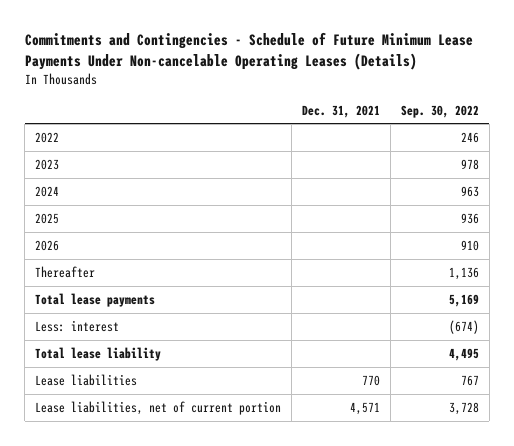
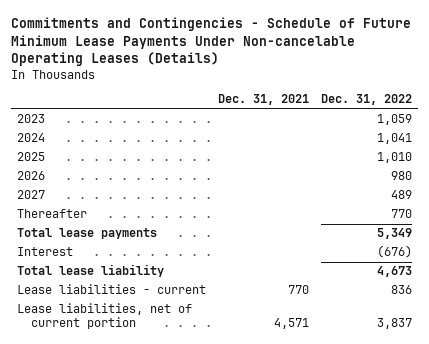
- | Dec. 31, 2021 | Sep. 30, 2022
+ | Dec. 31, 2021 | Dec. 31, 2022
- 2022 | | 246
+ 2027 | | 489
- Less: interest | | (674)
+ Interest | | (676)
- Lease liabilities | 770 | 767
+ Lease liabilities - current | 770 | 836

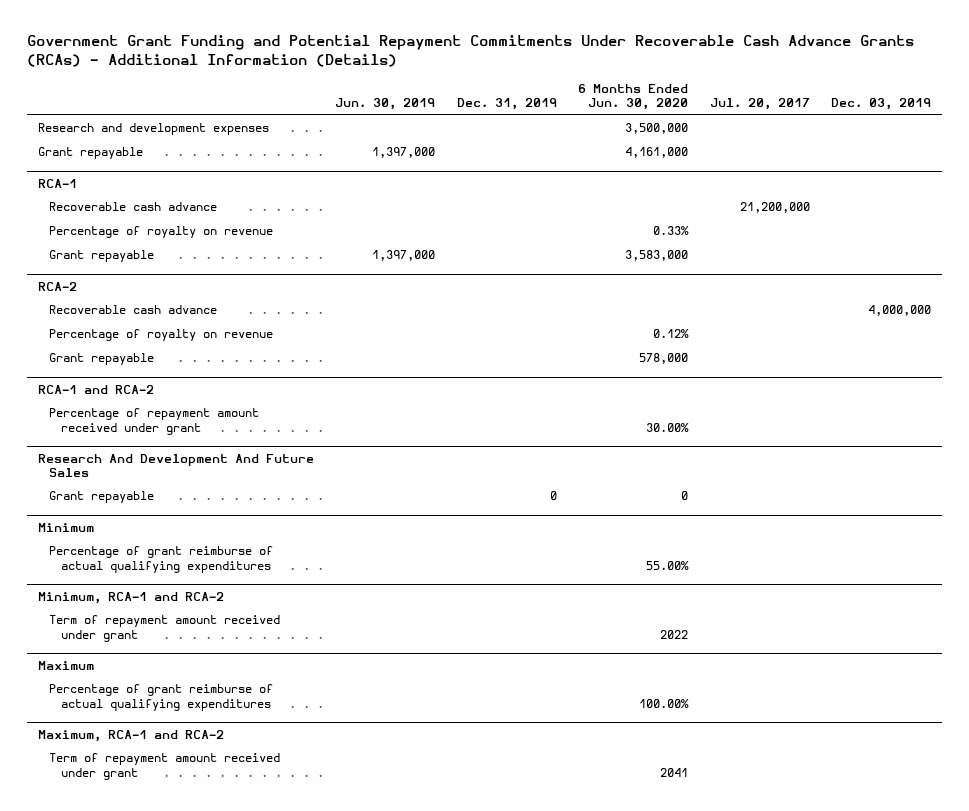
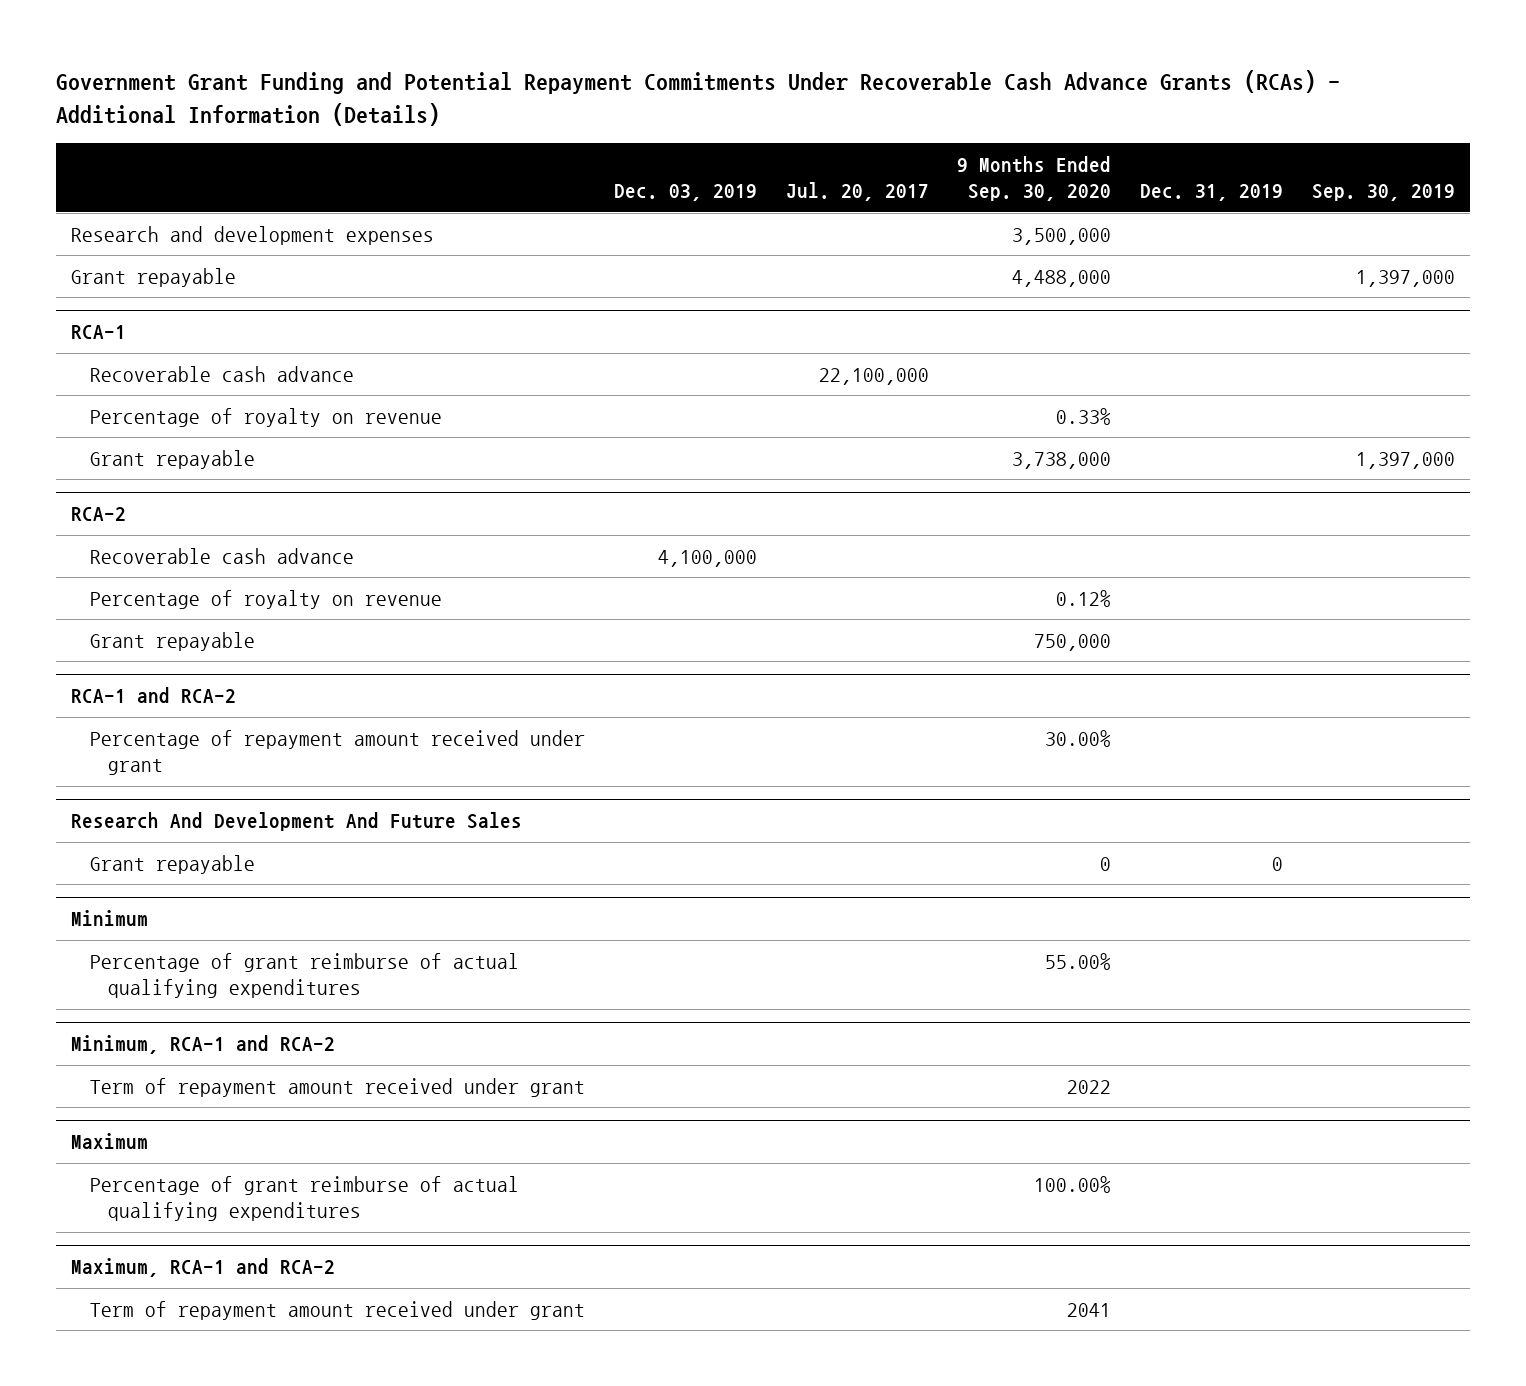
- | Jun. 30, 2019 | Dec. 31, 2019 | 6 Months Ended Jun. 30, 2020 | Jul. 20, 2017 | Dec. 03, 2019
+ | Dec. 03, 2019 | Jul. 20, 2017 | 9 Months Ended Sep. 30, 2020 | Dec. 31, 2019 | Sep. 30, 2019
@ RCA-1
- Recoverable cash advance | | | | 21,200,000 |
+ Recoverable cash advance | | 22,100,000 | | |
@ RCA-2
- Recoverable cash advance | | | | | 4,000,000
+ Recoverable cash advance | 4,100,000 | | | |

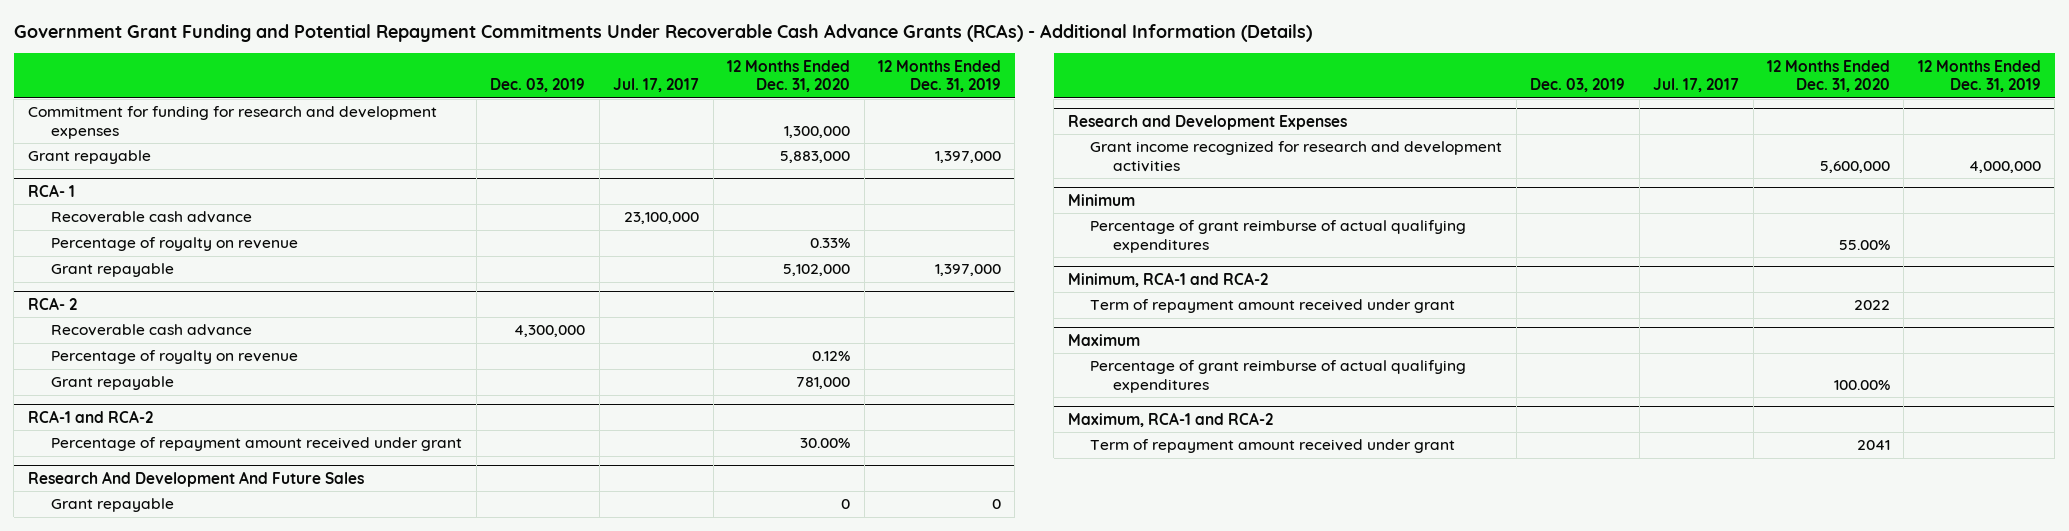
- | Dec. 03, 2019 | Jul. 20, 2017 | 9 Months Ended Sep. 30, 2020 | Dec. 31, 2019 | Sep. 30, 2019
+ | Dec. 03, 2019 | Jul. 17, 2017 | 12 Months Ended Dec. 31, 2020 | 12 Months Ended Dec. 31, 2019
- Research and development expenses | | | 3,500,000 | |
+ Commitment for funding for research and development expenses | | | 1,300,000 |
- RCA-1
+ RCA- 1
- RCA-2
- Recoverable cash advance | 4,100,000 | | | |
+ RCA- 2
+ Recoverable cash advance | 4,300,000 | | |
+ Research and Development Expenses
+ Grant income recognized for research and development activities | | | 5,600,000 | 4,000,000

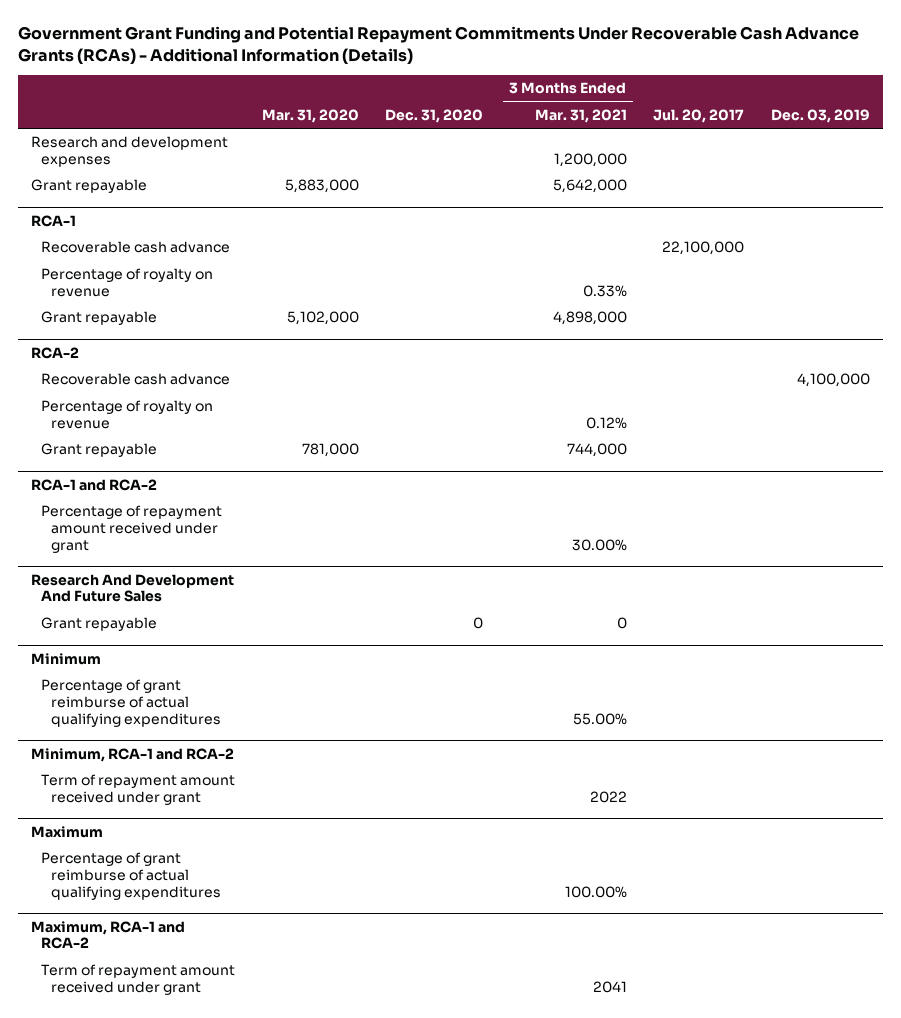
- | Dec. 03, 2019 | Jul. 17, 2017 | 12 Months Ended Dec. 31, 2020 | 12 Months Ended Dec. 31, 2019
+ | Mar. 31, 2020 | Dec. 31, 2020 | 3 Months Ended Mar. 31, 2021 | Jul. 20, 2017 | Dec. 03, 2019
- Commitment for funding for research and development expenses | | | 1,300,000 |
+ Research and development expenses | | | 1,200,000 | |
- RCA- 1
+ RCA-1
- RCA- 2
- Recoverable cash advance | 4,300,000 | | |
+ RCA-2
+ Recoverable cash advance | | | | | 4,100,000
- Research and Development Expenses
- Grant income recognized for research and development activities | | | 5,600,000 | 4,000,000

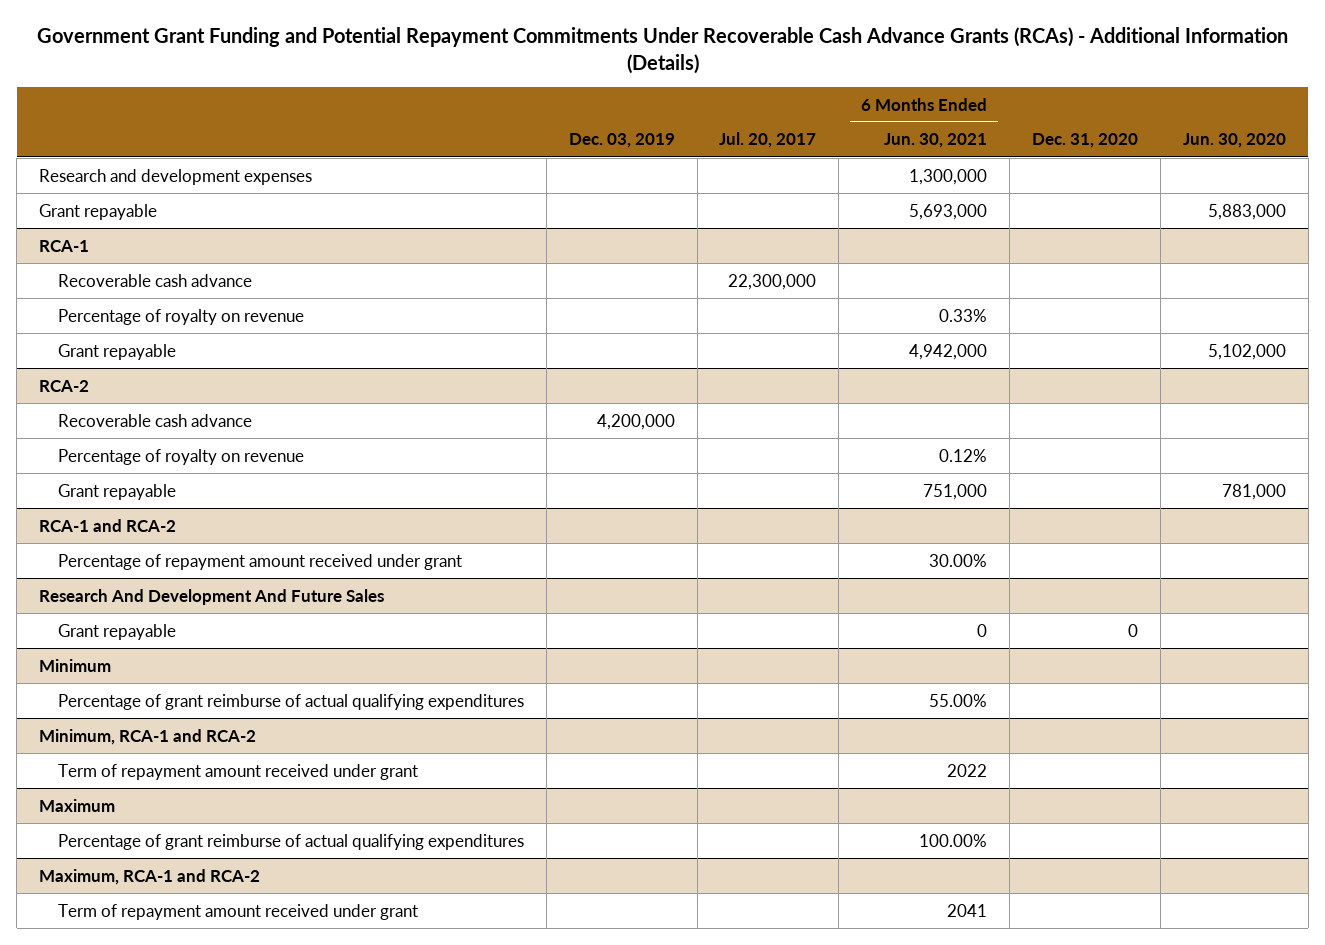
- | Mar. 31, 2020 | Dec. 31, 2020 | 3 Months Ended Mar. 31, 2021 | Jul. 20, 2017 | Dec. 03, 2019
+ | Dec. 03, 2019 | Jul. 20, 2017 | 6 Months Ended Jun. 30, 2021 | Dec. 31, 2020 | Jun. 30, 2020
@ RCA-1
- Recoverable cash advance | | | | 22,100,000 |
+ Recoverable cash advance | | 22,300,000 | | |
@ RCA-2
- Recoverable cash advance | | | | | 4,100,000
+ Recoverable cash advance | 4,200,000 | | | |

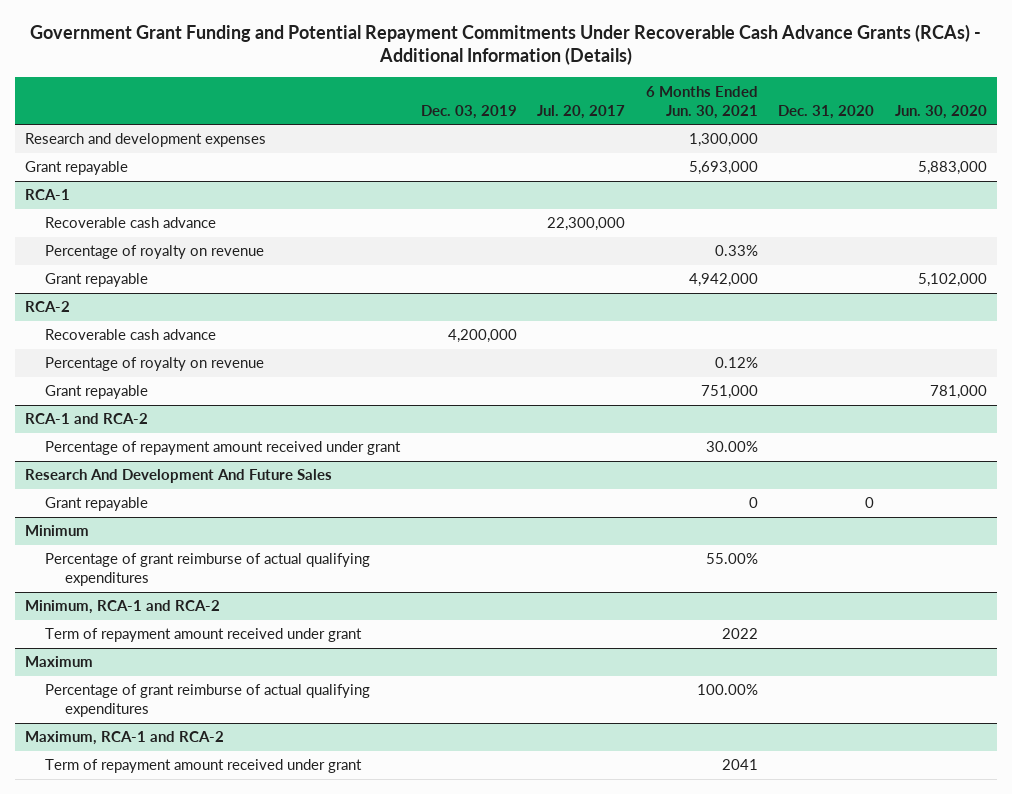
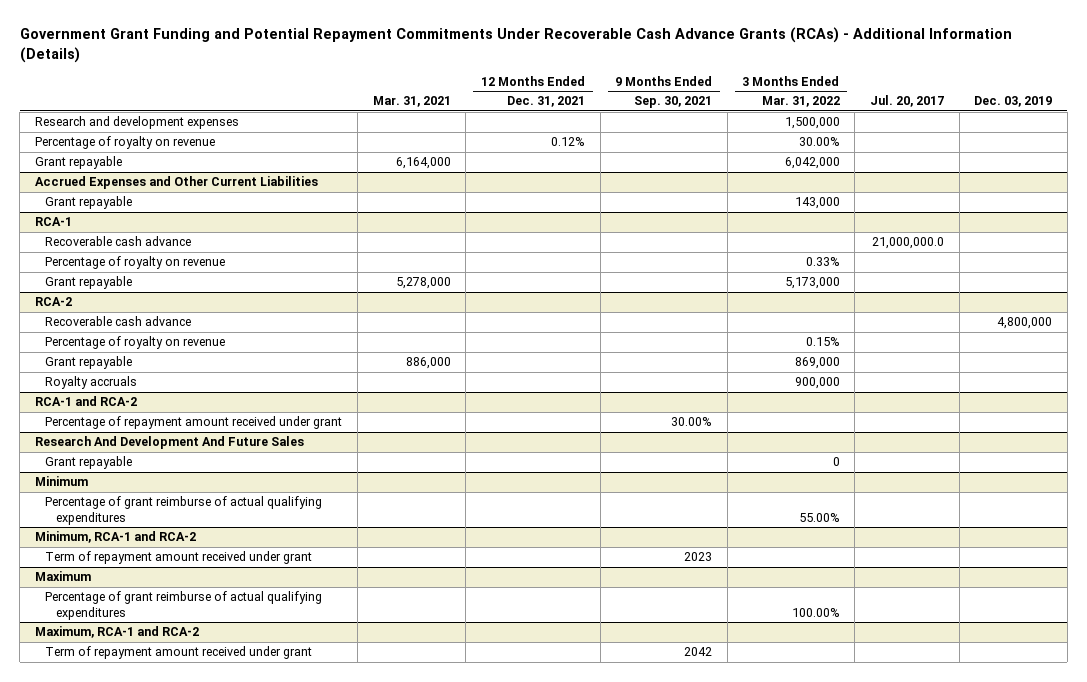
- | Dec. 03, 2019 | Jul. 20, 2017 | 6 Months Ended Jun. 30, 2021 | Dec. 31, 2020 | Jun. 30, 2020
+ | Mar. 31, 2021 | 12 Months Ended Dec. 31, 2021 | 9 Months Ended Sep. 30, 2021 | 3 Months Ended Mar. 31, 2022 | Jul. 20, 2017 | Dec. 03, 2019
+ Percentage of royalty on revenue | | 0.12% | | 30.00% | |
+ Accrued Expenses and Other Current Liabilities
+ Grant repayable | | | | 143,000 | |
@ RCA-1
- Recoverable cash advance | | 22,300,000 | | |
+ Recoverable cash advance | | | | | 21,000,000.0 |
@ RCA-2
- Recoverable cash advance | 4,200,000 | | | |
+ Recoverable cash advance | | | | | | 4,800,000
+ Royalty accruals | | | | 900,000 | |

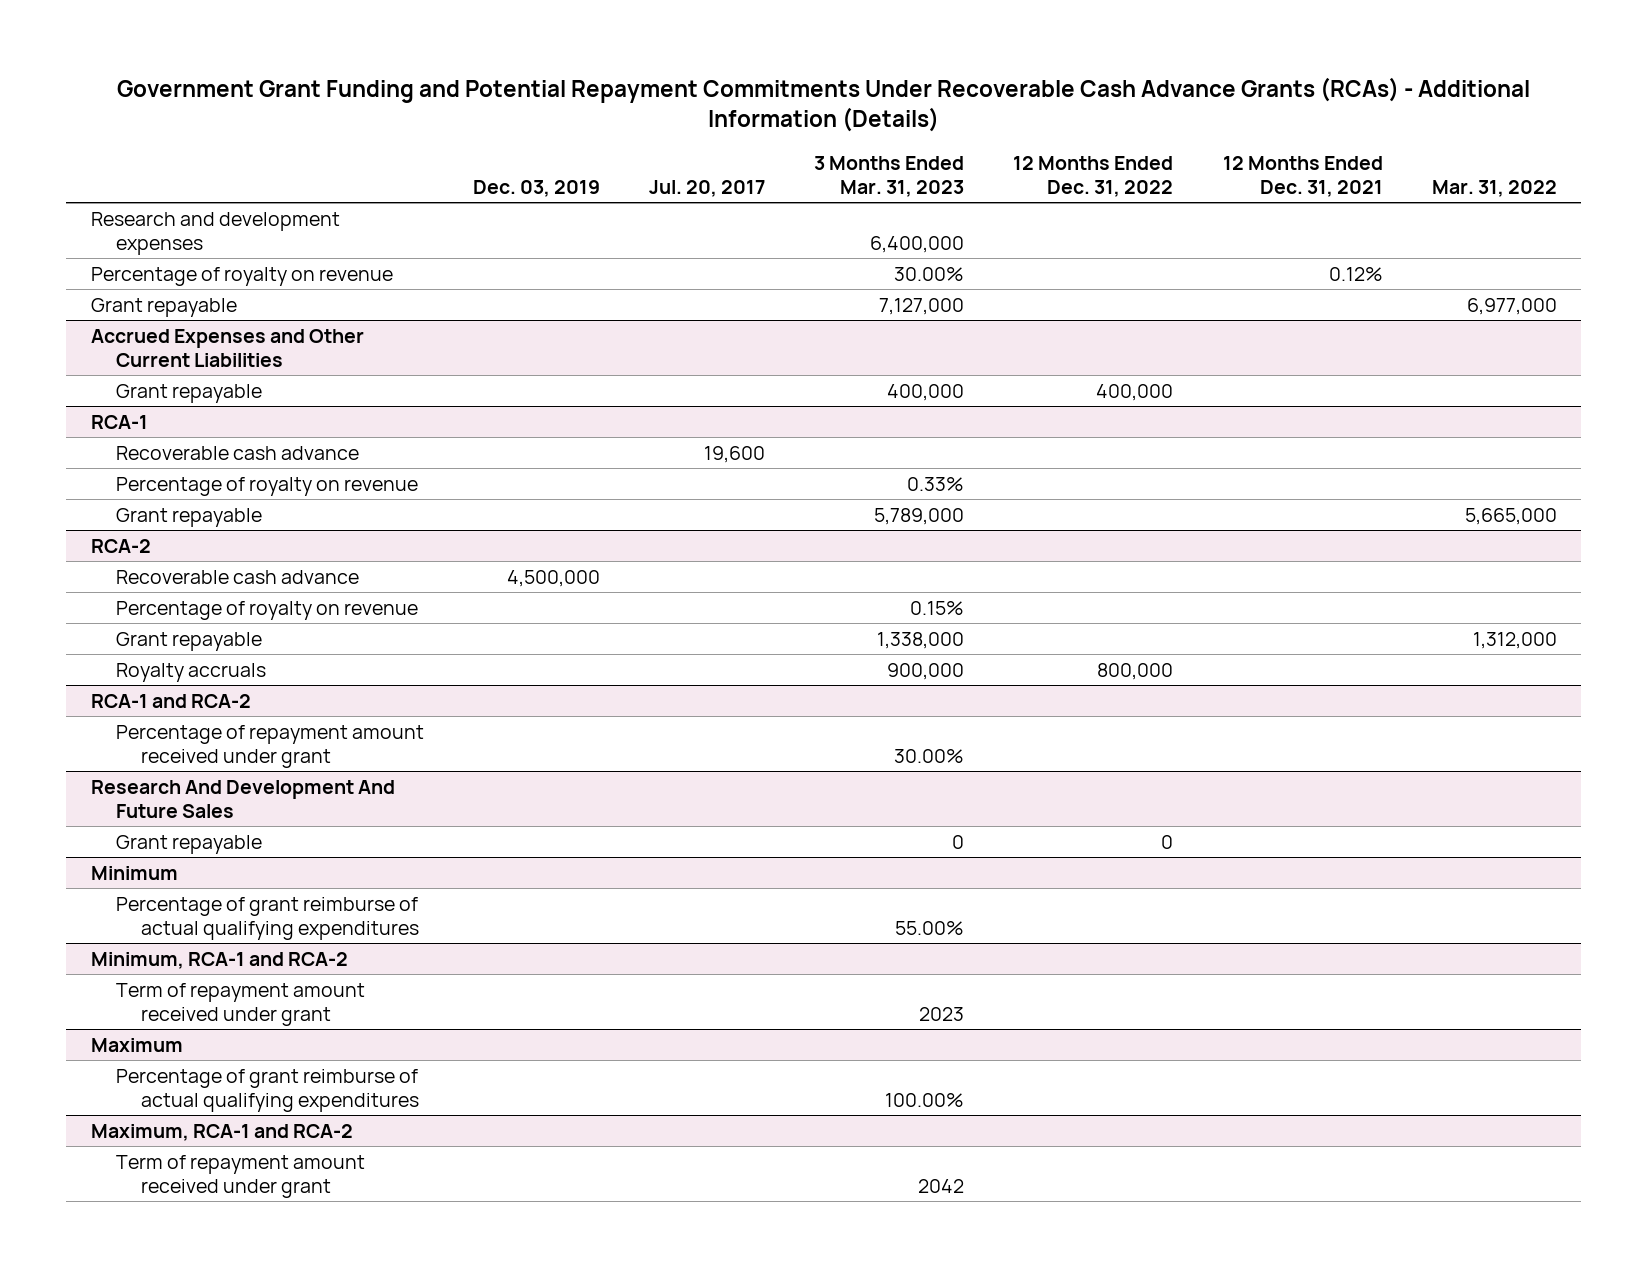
- | Mar. 31, 2021 | 12 Months Ended Dec. 31, 2021 | 9 Months Ended Sep. 30, 2021 | 3 Months Ended Mar. 31, 2022 | Jul. 20, 2017 | Dec. 03, 2019
+ | Dec. 03, 2019 | Jul. 20, 2017 | 3 Months Ended Mar. 31, 2023 | 12 Months Ended Dec. 31, 2022 | 12 Months Ended Dec. 31, 2021 | Mar. 31, 2022
@ RCA-1
- Recoverable cash advance | | | | | 21,000,000.0 |
+ Recoverable cash advance | | 19,600 | | | |
@ RCA-2
- Recoverable cash advance | | | | | | 4,800,000
+ Recoverable cash advance | 4,500,000 | | | | |

